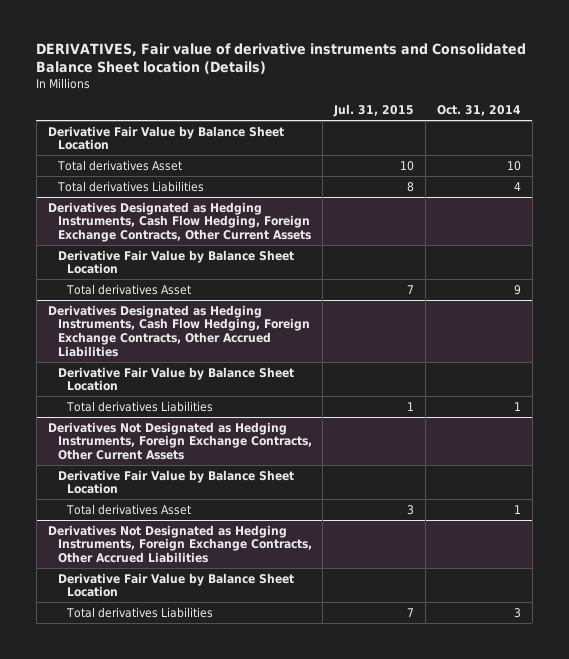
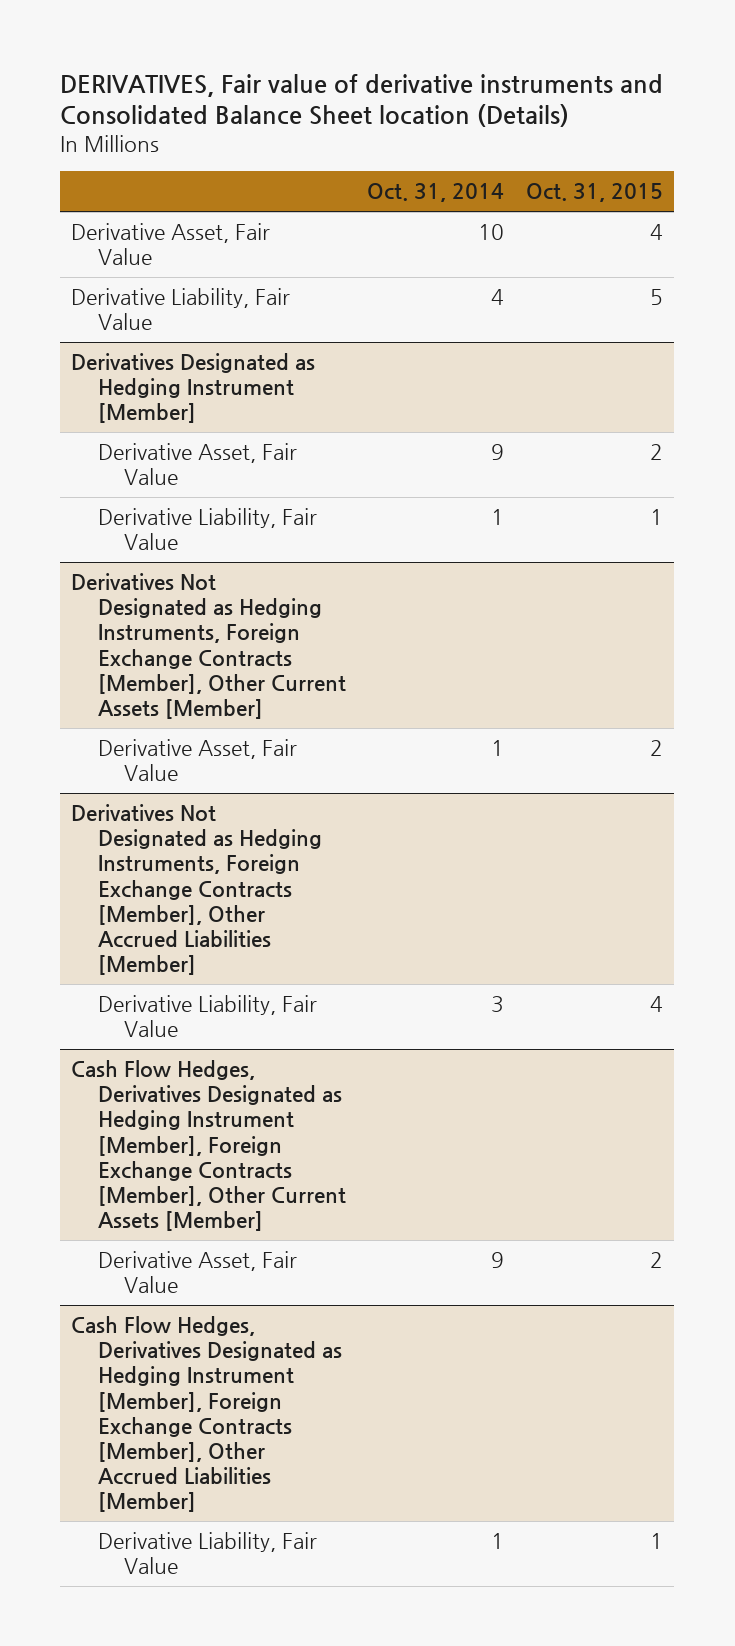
- | Jul. 31, 2015 | Oct. 31, 2014
+ | Oct. 31, 2014 | Oct. 31, 2015
- Derivative Fair Value by Balance Sheet Location
- Total derivatives Asset | 10 | 10
- Total derivatives Liabilities | 8 | 4
- Derivatives Designated as Hedging Instruments, Cash Flow Hedging, Foreign Exchange Contracts, Other Current Assets
- Derivative Fair Value by Balance Sheet Location
- Total derivatives Asset | 7 | 9
- Derivatives Designated as Hedging Instruments, Cash Flow Hedging, Foreign Exchange Contracts, Other Accrued Liabilities
- Derivative Fair Value by Balance Sheet Location
- Total derivatives Liabilities | 1 | 1
- Derivatives Not Designated as Hedging Instruments, Foreign Exchange Contracts, Other Current Assets
- Derivative Fair Value by Balance Sheet Location
- Total derivatives Asset | 3 | 1
- Derivatives Not Designated as Hedging Instruments, Foreign Exchange Contracts, Other Accrued Liabilities
- Derivative Fair Value by Balance Sheet Location
- Total derivatives Liabilities | 7 | 3
+ Derivative Asset, Fair Value | 10 | 4
+ Derivative Liability, Fair Value | 4 | 5
+ Derivatives Designated as Hedging Instrument [Member]
+ Derivative Asset, Fair Value | 9 | 2
+ Derivative Liability, Fair Value | 1 | 1
+ Derivatives Not Designated as Hedging Instruments, Foreign Exchange Contracts [Member], Other Current Assets [Member]
+ Derivative Asset, Fair Value | 1 | 2
+ Derivatives Not Designated as Hedging Instruments, Foreign Exchange Contracts [Member], Other Accrued Liabilities [Member]
+ Derivative Liability, Fair Value | 3 | 4
+ Cash Flow Hedges, Derivatives Designated as Hedging Instrument [Member], Foreign Exchange Contracts [Member], Other Current Assets [Member]
+ Derivative Asset, Fair Value | 9 | 2
+ Cash Flow Hedges, Derivatives Designated as Hedging Instrument [Member], Foreign Exchange Contracts [Member], Other Accrued Liabilities [Member]
+ Derivative Liability, Fair Value | 1 | 1

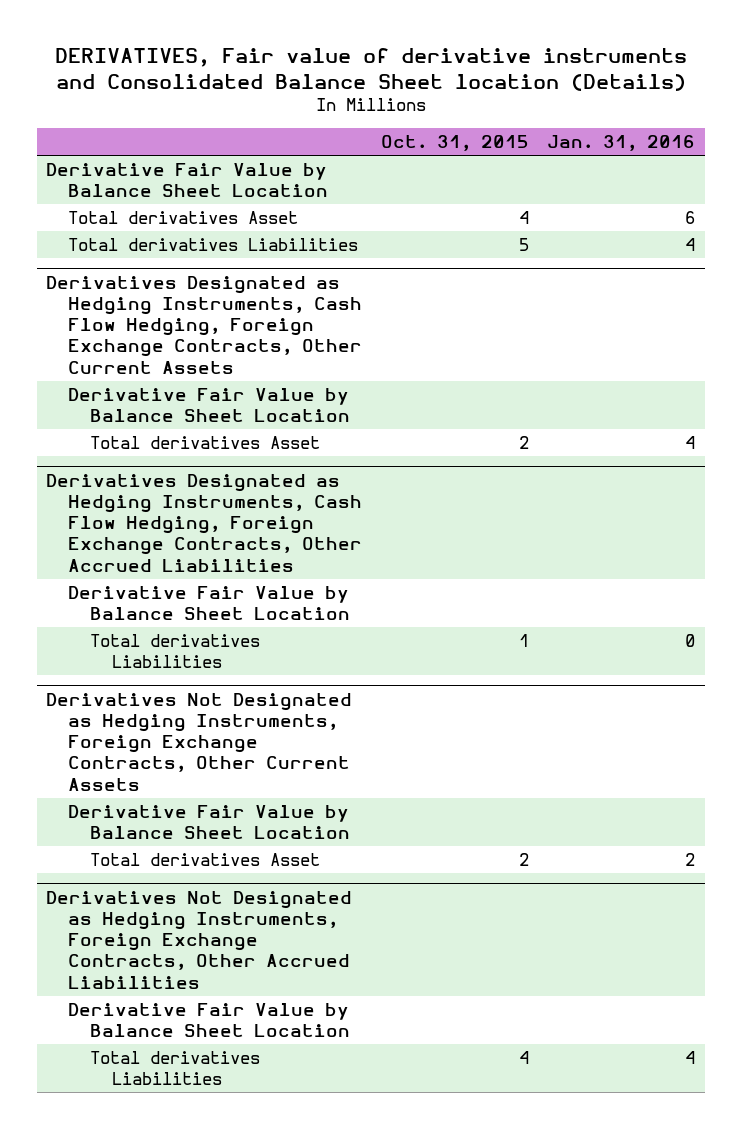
- | Oct. 31, 2014 | Oct. 31, 2015
+ | Oct. 31, 2015 | Jan. 31, 2016
- Derivative Asset, Fair Value | 10 | 4
- Derivative Liability, Fair Value | 4 | 5
- Derivatives Designated as Hedging Instrument [Member]
- Derivative Asset, Fair Value | 9 | 2
- Derivative Liability, Fair Value | 1 | 1
- Derivatives Not Designated as Hedging Instruments, Foreign Exchange Contracts [Member], Other Current Assets [Member]
- Derivative Asset, Fair Value | 1 | 2
- Derivatives Not Designated as Hedging Instruments, Foreign Exchange Contracts [Member], Other Accrued Liabilities [Member]
- Derivative Liability, Fair Value | 3 | 4
- Cash Flow Hedges, Derivatives Designated as Hedging Instrument [Member], Foreign Exchange Contracts [Member], Other Current Assets [Member]
- Derivative Asset, Fair Value | 9 | 2
- Cash Flow Hedges, Derivatives Designated as Hedging Instrument [Member], Foreign Exchange Contracts [Member], Other Accrued Liabilities [Member]
- Derivative Liability, Fair Value | 1 | 1
+ Derivative Fair Value by Balance Sheet Location
+ Total derivatives Asset | 4 | 6
+ Total derivatives Liabilities | 5 | 4
+ Derivatives Designated as Hedging Instruments, Cash Flow Hedging, Foreign Exchange Contracts, Other Current Assets
+ Derivative Fair Value by Balance Sheet Location
+ Total derivatives Asset | 2 | 4
+ Derivatives Designated as Hedging Instruments, Cash Flow Hedging, Foreign Exchange Contracts, Other Accrued Liabilities
+ Derivative Fair Value by Balance Sheet Location
+ Total derivatives Liabilities | 1 | 0
+ Derivatives Not Designated as Hedging Instruments, Foreign Exchange Contracts, Other Current Assets
+ Derivative Fair Value by Balance Sheet Location
+ Total derivatives Asset | 2 | 2
+ Derivatives Not Designated as Hedging Instruments, Foreign Exchange Contracts, Other Accrued Liabilities
+ Derivative Fair Value by Balance Sheet Location
+ Total derivatives Liabilities | 4 | 4

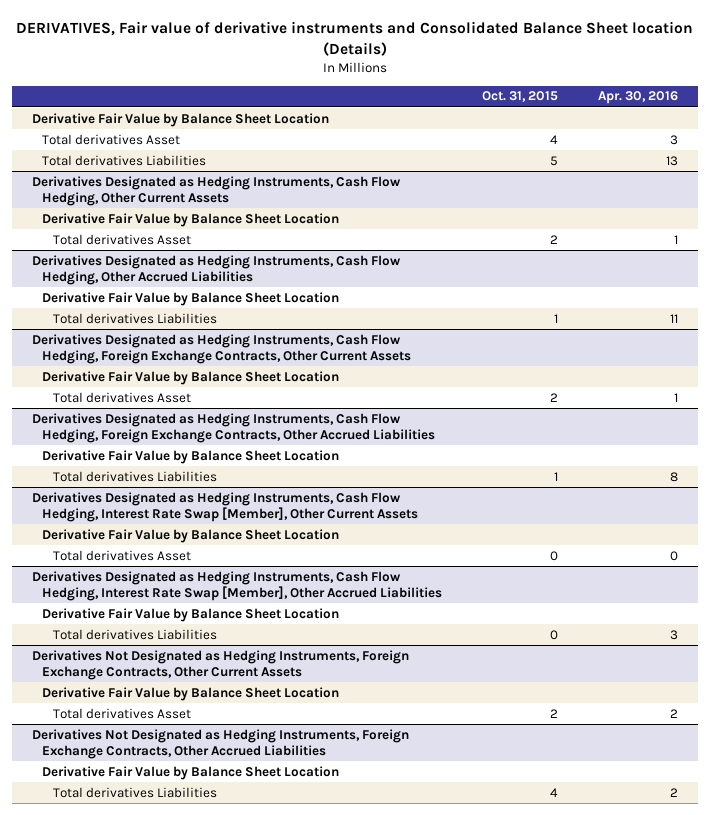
- | Oct. 31, 2015 | Jan. 31, 2016
+ | Oct. 31, 2015 | Apr. 30, 2016
+ Derivatives Designated as Hedging Instruments, Cash Flow Hedging, Other Current Assets
+ Derivative Fair Value by Balance Sheet Location
+ Total derivatives Asset | 2 | 1
+ Derivatives Designated as Hedging Instruments, Cash Flow Hedging, Other Accrued Liabilities
+ Derivative Fair Value by Balance Sheet Location
+ Total derivatives Liabilities | 1 | 11
+ Derivatives Designated as Hedging Instruments, Cash Flow Hedging, Interest Rate Swap [Member], Other Current Assets
+ Derivative Fair Value by Balance Sheet Location
+ Total derivatives Asset | 0 | 0
+ Derivatives Designated as Hedging Instruments, Cash Flow Hedging, Interest Rate Swap [Member], Other Accrued Liabilities
+ Derivative Fair Value by Balance Sheet Location
+ Total derivatives Liabilities | 0 | 3

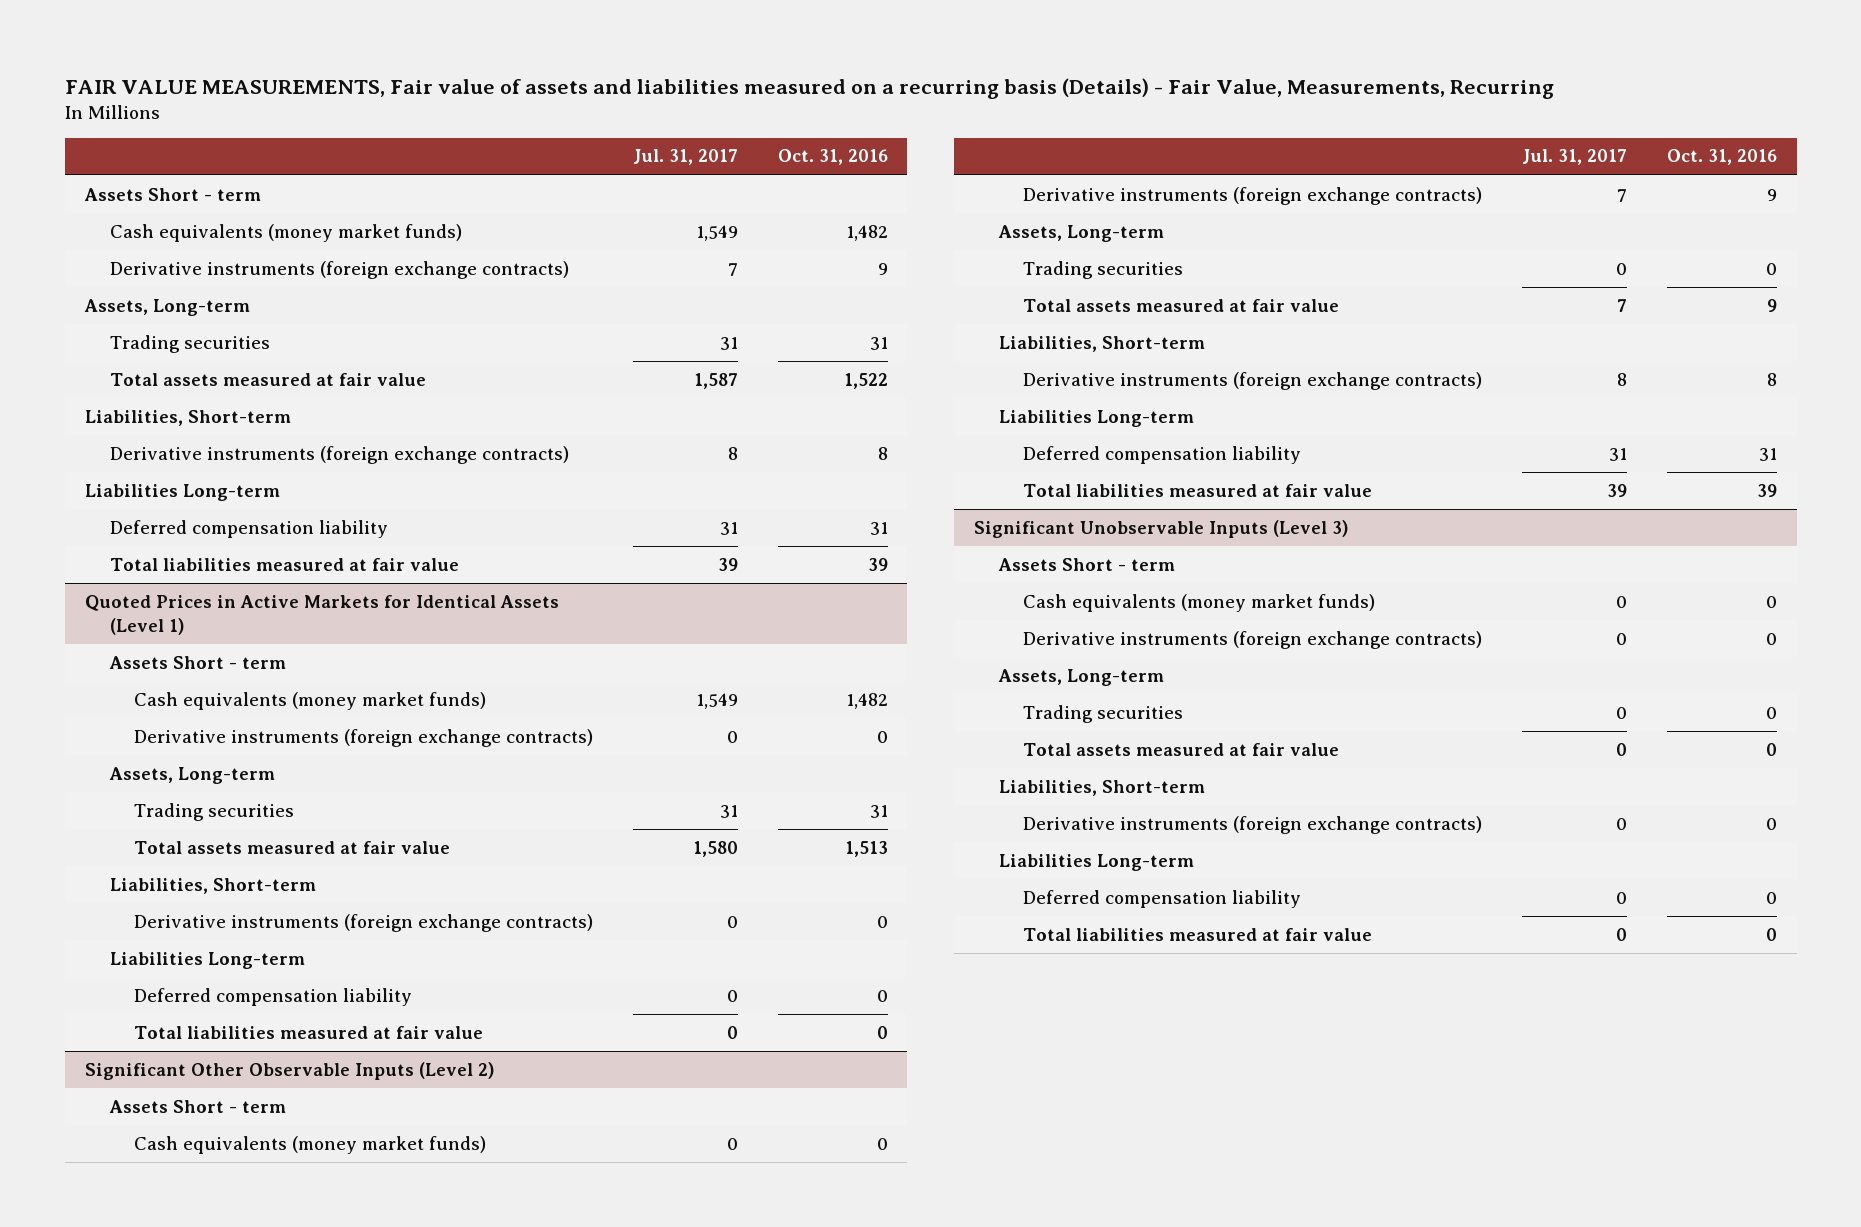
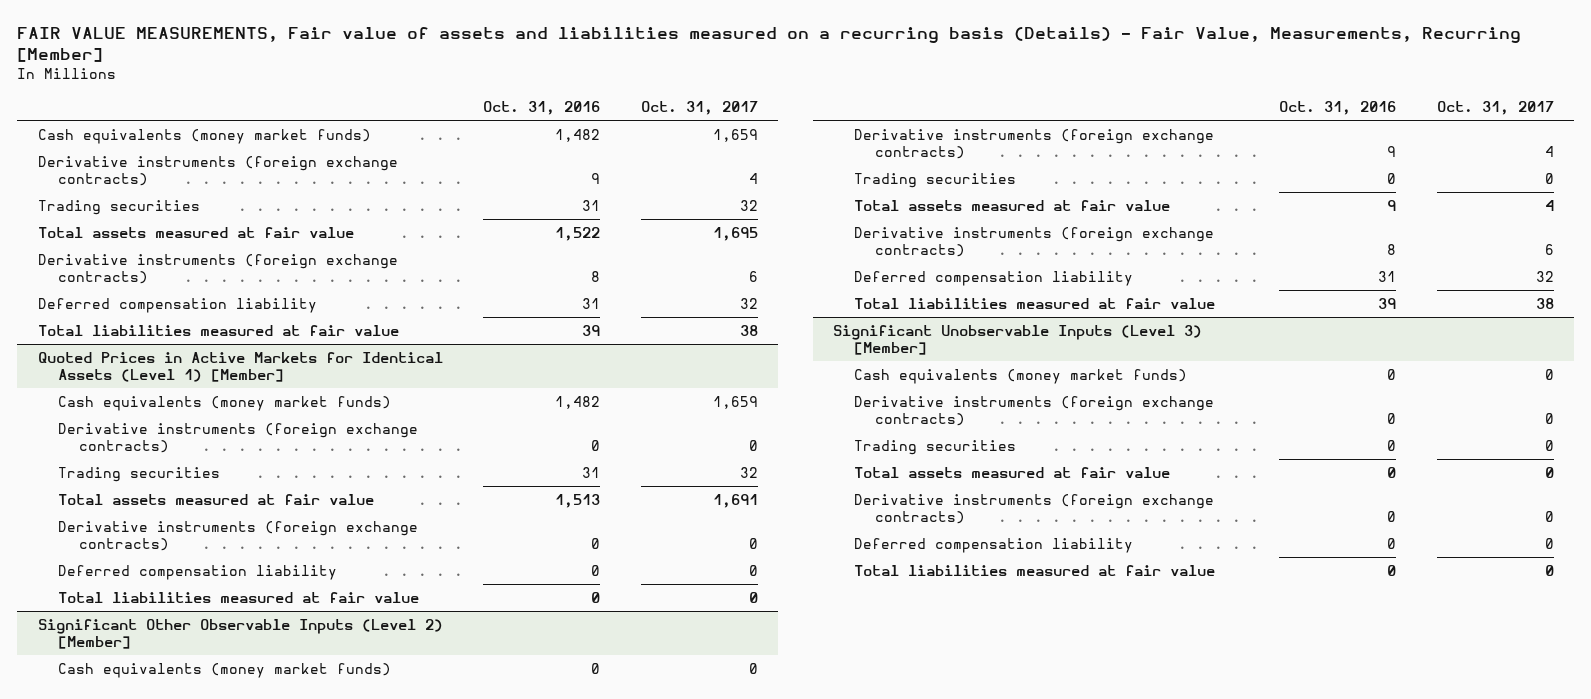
- FAIR VALUE MEASUREMENTS, Fair value of assets and liabilities measured on a recurring basis (Details) - Fair Value, Measurements, Recurring
+ FAIR VALUE MEASUREMENTS, Fair value of assets and liabilities measured on a recurring basis (Details) - Fair Value, Measurements, Recurring [Member]
- | Jul. 31, 2017 | Oct. 31, 2016
+ | Oct. 31, 2016 | Oct. 31, 2017
- Assets Short - term
- Assets, Long-term
- Liabilities, Short-term
- Liabilities Long-term
- Quoted Prices in Active Markets for Identical Assets (Level 1)
- Assets Short - term
+ Quoted Prices in Active Markets for Identical Assets (Level 1) [Member]
- Assets, Long-term
- Liabilities, Short-term
- Liabilities Long-term
- Significant Other Observable Inputs (Level 2)
- Assets Short - term
+ Significant Other Observable Inputs (Level 2) [Member]
- Assets, Long-term
- Liabilities, Short-term
- Liabilities Long-term
- Significant Unobservable Inputs (Level 3)
- Assets Short - term
+ Significant Unobservable Inputs (Level 3) [Member]
- Assets, Long-term
- Liabilities, Short-term
- Liabilities Long-term

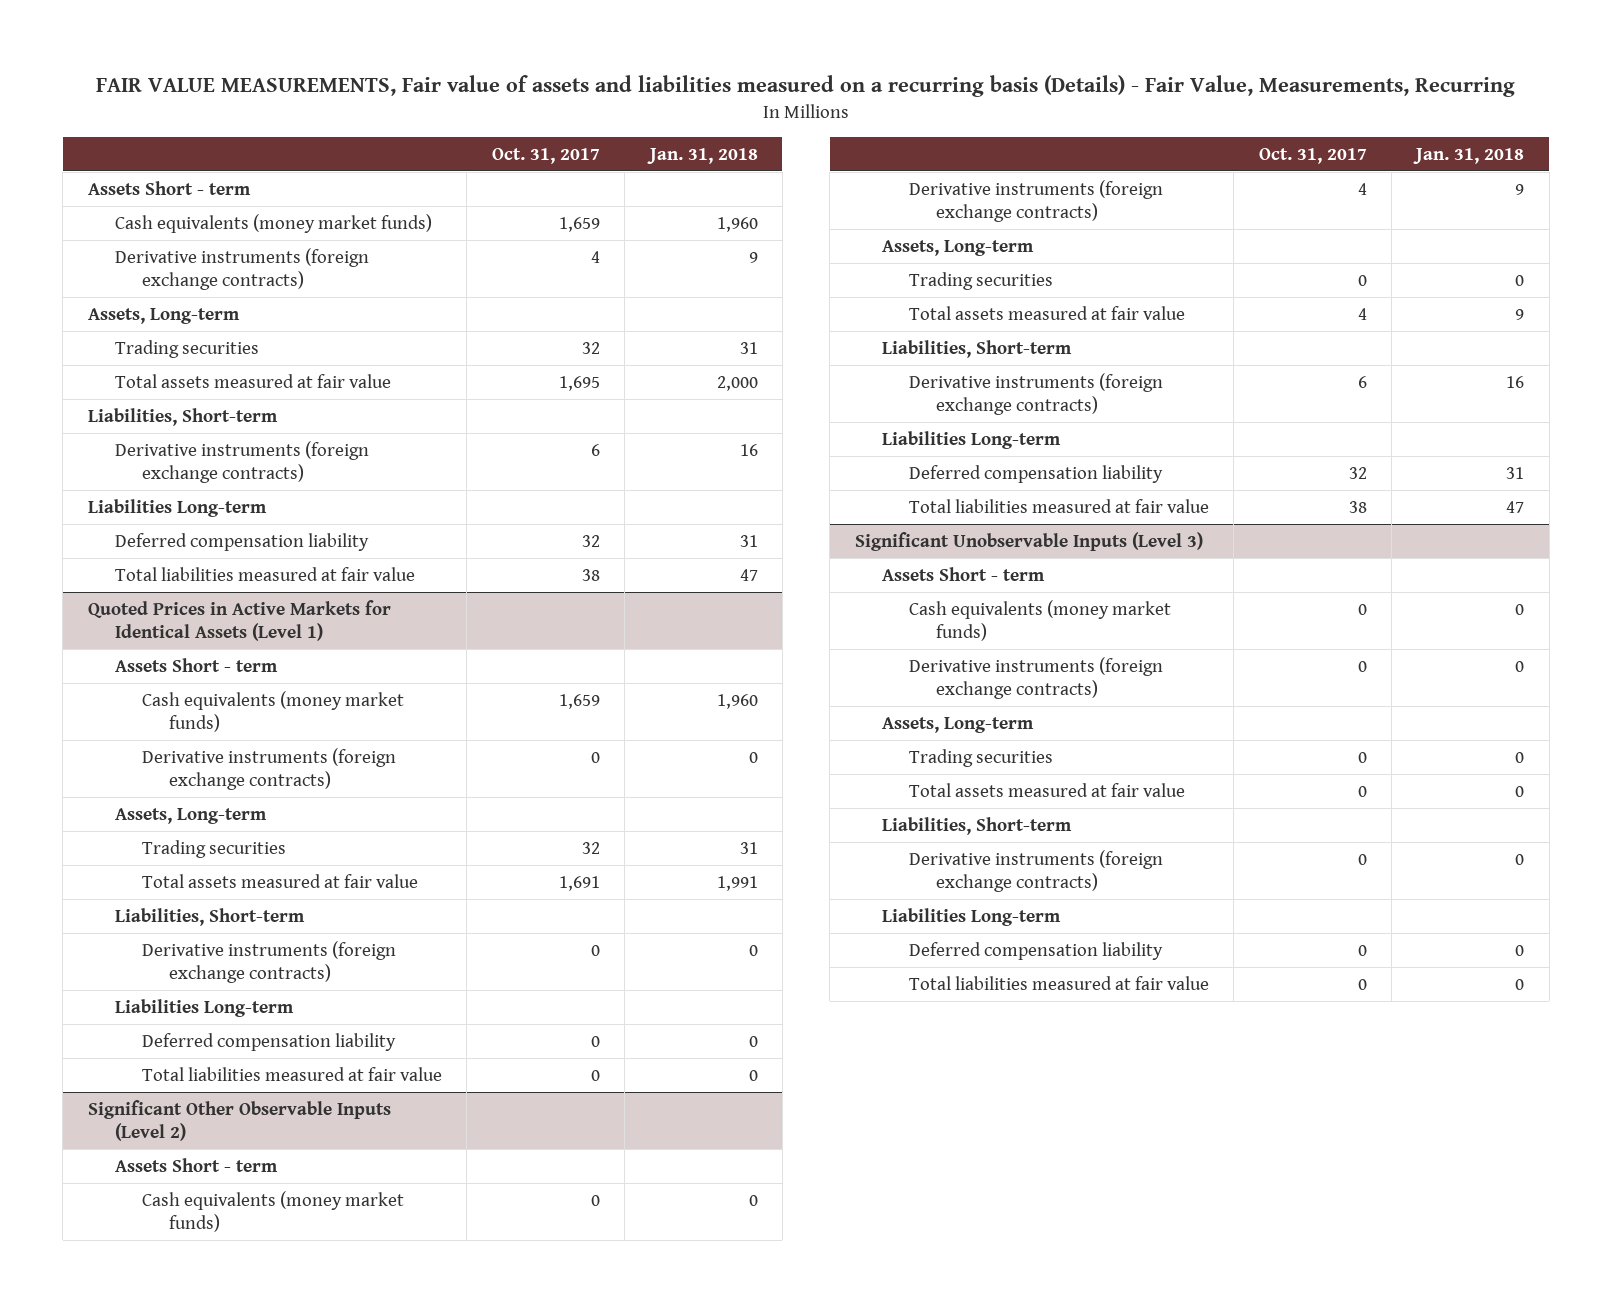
- FAIR VALUE MEASUREMENTS, Fair value of assets and liabilities measured on a recurring basis (Details) - Fair Value, Measurements, Recurring [Member]
+ FAIR VALUE MEASUREMENTS, Fair value of assets and liabilities measured on a recurring basis (Details) - Fair Value, Measurements, Recurring
- | Oct. 31, 2016 | Oct. 31, 2017
+ | Oct. 31, 2017 | Jan. 31, 2018
+ Assets Short - term
+ Assets, Long-term
+ Liabilities, Short-term
+ Liabilities Long-term
- Quoted Prices in Active Markets for Identical Assets (Level 1) [Member]
+ Quoted Prices in Active Markets for Identical Assets (Level 1)
+ Assets Short - term
+ Assets, Long-term
+ Liabilities, Short-term
+ Liabilities Long-term
- Significant Other Observable Inputs (Level 2) [Member]
+ Significant Other Observable Inputs (Level 2)
+ Assets Short - term
+ Assets, Long-term
+ Liabilities, Short-term
+ Liabilities Long-term
- Significant Unobservable Inputs (Level 3) [Member]
+ Significant Unobservable Inputs (Level 3)
+ Assets Short - term
+ Assets, Long-term
+ Liabilities, Short-term
+ Liabilities Long-term

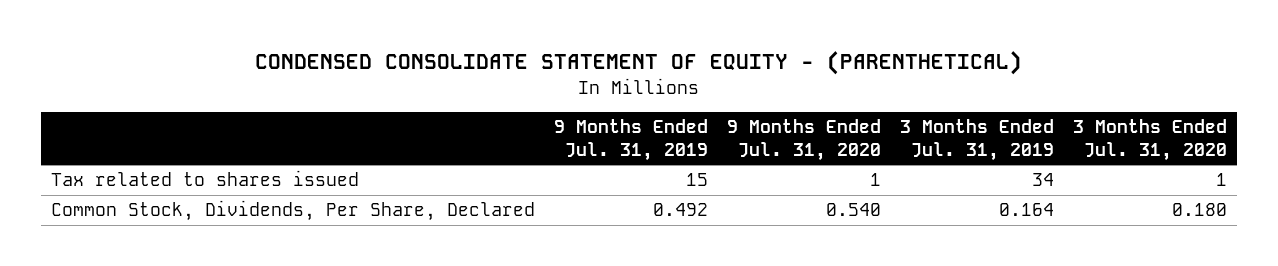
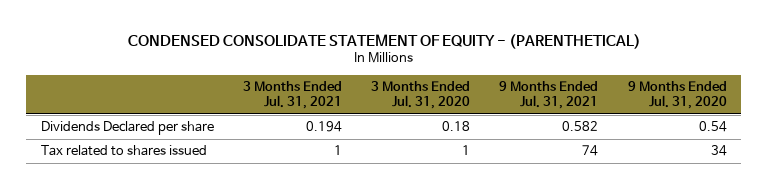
- | 9 Months Ended Jul. 31, 2019 | 9 Months Ended Jul. 31, 2020 | 3 Months Ended Jul. 31, 2019 | 3 Months Ended Jul. 31, 2020
+ | 3 Months Ended Jul. 31, 2021 | 3 Months Ended Jul. 31, 2020 | 9 Months Ended Jul. 31, 2021 | 9 Months Ended Jul. 31, 2020
- Tax related to shares issued | 15 | 1 | 34 | 1
- Common Stock, Dividends, Per Share, Declared | 0.492 | 0.540 | 0.164 | 0.180
+ Dividends Declared per share | 0.194 | 0.18 | 0.582 | 0.54
+ Tax related to shares issued | 1 | 1 | 74 | 34

